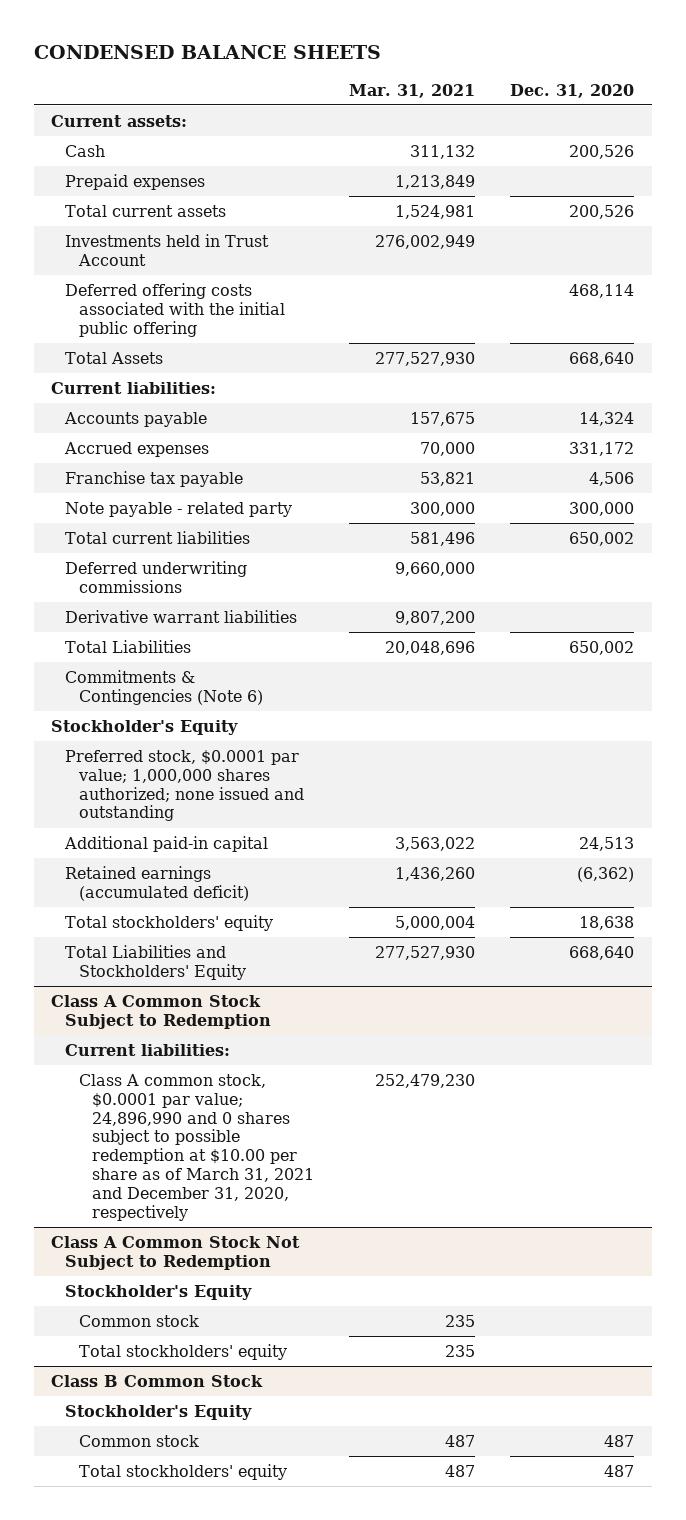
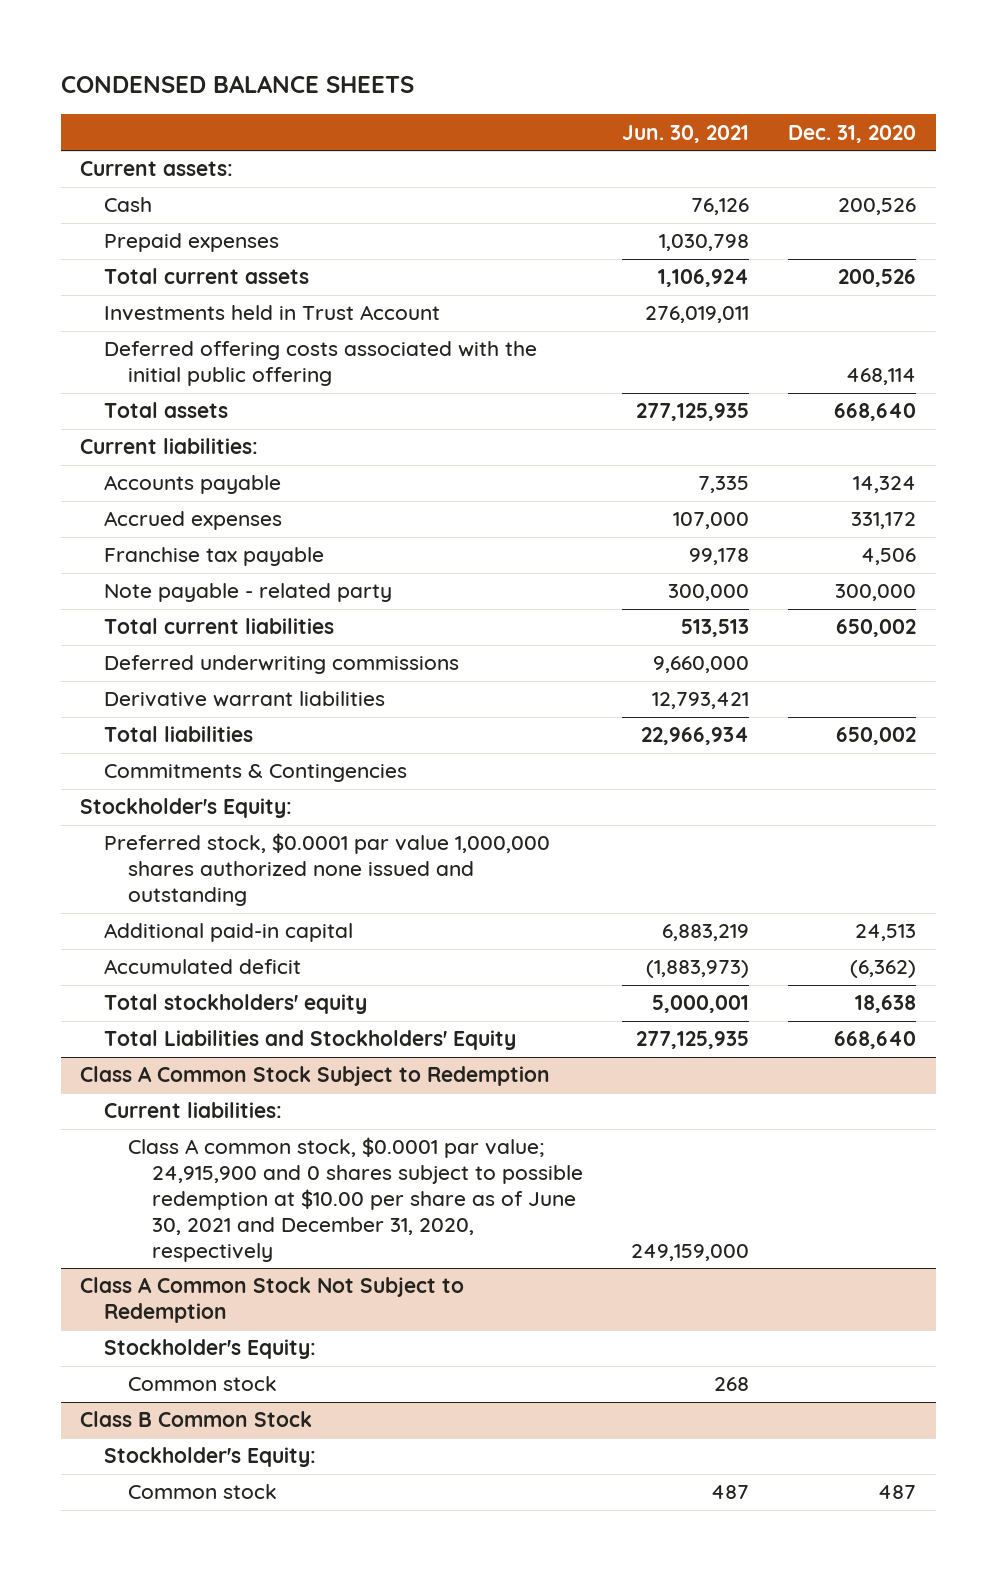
- | Mar. 31, 2021 | Dec. 31, 2020
+ | Jun. 30, 2021 | Dec. 31, 2020
- Total Assets | 277,527,930 | 668,640
+ Total assets | 277,125,935 | 668,640
- Total Liabilities | 20,048,696 | 650,002
- Commitments & Contingencies (Note 6)
- Stockholder's Equity
- Preferred stock, $0.0001 par value; 1,000,000 shares authorized; none issued and outstanding
+ Total liabilities | 22,966,934 | 650,002
+ Commitments & Contingencies
+ Stockholder's Equity:
+ Preferred stock, $0.0001 par value 1,000,000 shares authorized none issued and outstanding
- Retained earnings (accumulated deficit) | 1,436,260 | (6,362)
+ Accumulated deficit | (1,883,973) | (6,362)
@ Class A Common Stock Subject to Redemption
- Class A common stock, $0.0001 par value; 24,896,990 and 0 shares subject to possible redemption at $10.00 per share as of March 31, 2021 and December 31, 2020, respectively | 252,479,230 |
+ Class A common stock, $0.0001 par value; 24,915,900 and 0 shares subject to possible redemption at $10.00 per share as of June 30, 2021 and December 31, 2020, respectively | 249,159,000 |
@ Class A Common Stock Not Subject to Redemption
- Stockholder's Equity
+ Stockholder's Equity:
- Total stockholders' equity | 235 |
@ Class B Common Stock
- Stockholder's Equity
+ Stockholder's Equity:
- Total stockholders' equity | 487 | 487

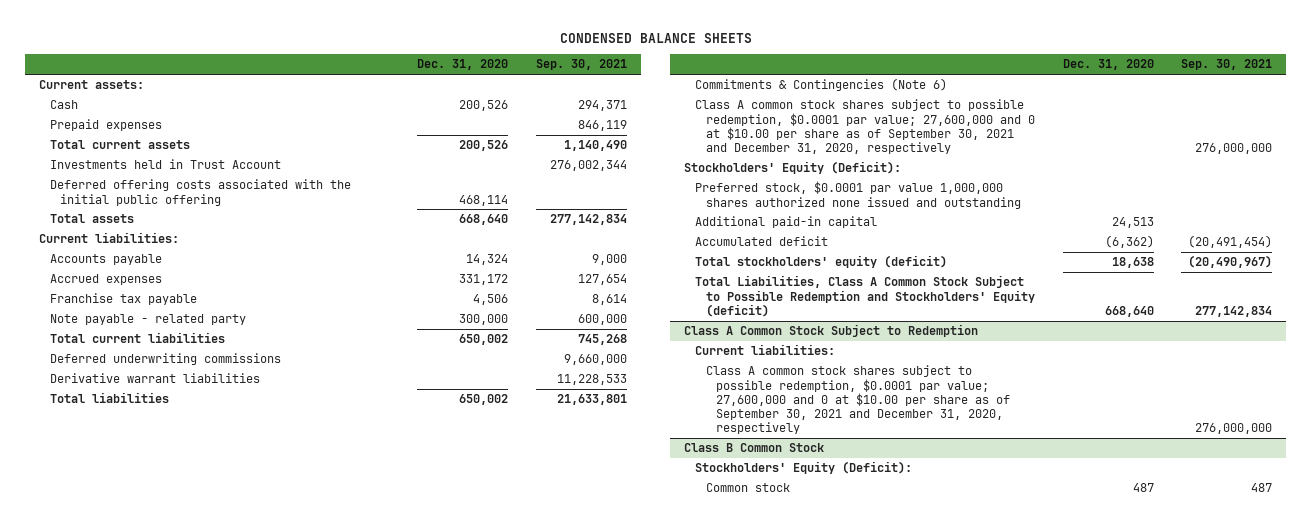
- | Jun. 30, 2021 | Dec. 31, 2020
+ | Dec. 31, 2020 | Sep. 30, 2021
- Commitments & Contingencies
- Stockholder's Equity:
+ Commitments & Contingencies (Note 6)
+ Class A common stock shares subject to possible redemption, $0.0001 par value; 27,600,000 and 0 at $10.00 per share as of September 30, 2021 and December 31, 2020, respectively | | 276,000,000
+ Stockholders' Equity (Deficit):
- Total stockholders' equity | 5,000,001 | 18,638
- Total Liabilities and Stockholders' Equity | 277,125,935 | 668,640
+ Total stockholders' equity (deficit) | 18,638 | (20,490,967)
+ Total Liabilities, Class A Common Stock Subject to Possible Redemption and Stockholders' Equity (deficit) | 668,640 | 277,142,834
@ Class A Common Stock Subject to Redemption
- Class A common stock, $0.0001 par value; 24,915,900 and 0 shares subject to possible redemption at $10.00 per share as of June 30, 2021 and December 31, 2020, respectively | 249,159,000 |
- Class A Common Stock Not Subject to Redemption
- Stockholder's Equity:
- Common stock | 268 |
@ Class A Common Stock Subject to Redemption
+ Class A common stock shares subject to possible redemption, $0.0001 par value; 27,600,000 and 0 at $10.00 per share as of September 30, 2021 and December 31, 2020, respectively | | 276,000,000
@ Class B Common Stock
- Stockholder's Equity:
+ Stockholders' Equity (Deficit):

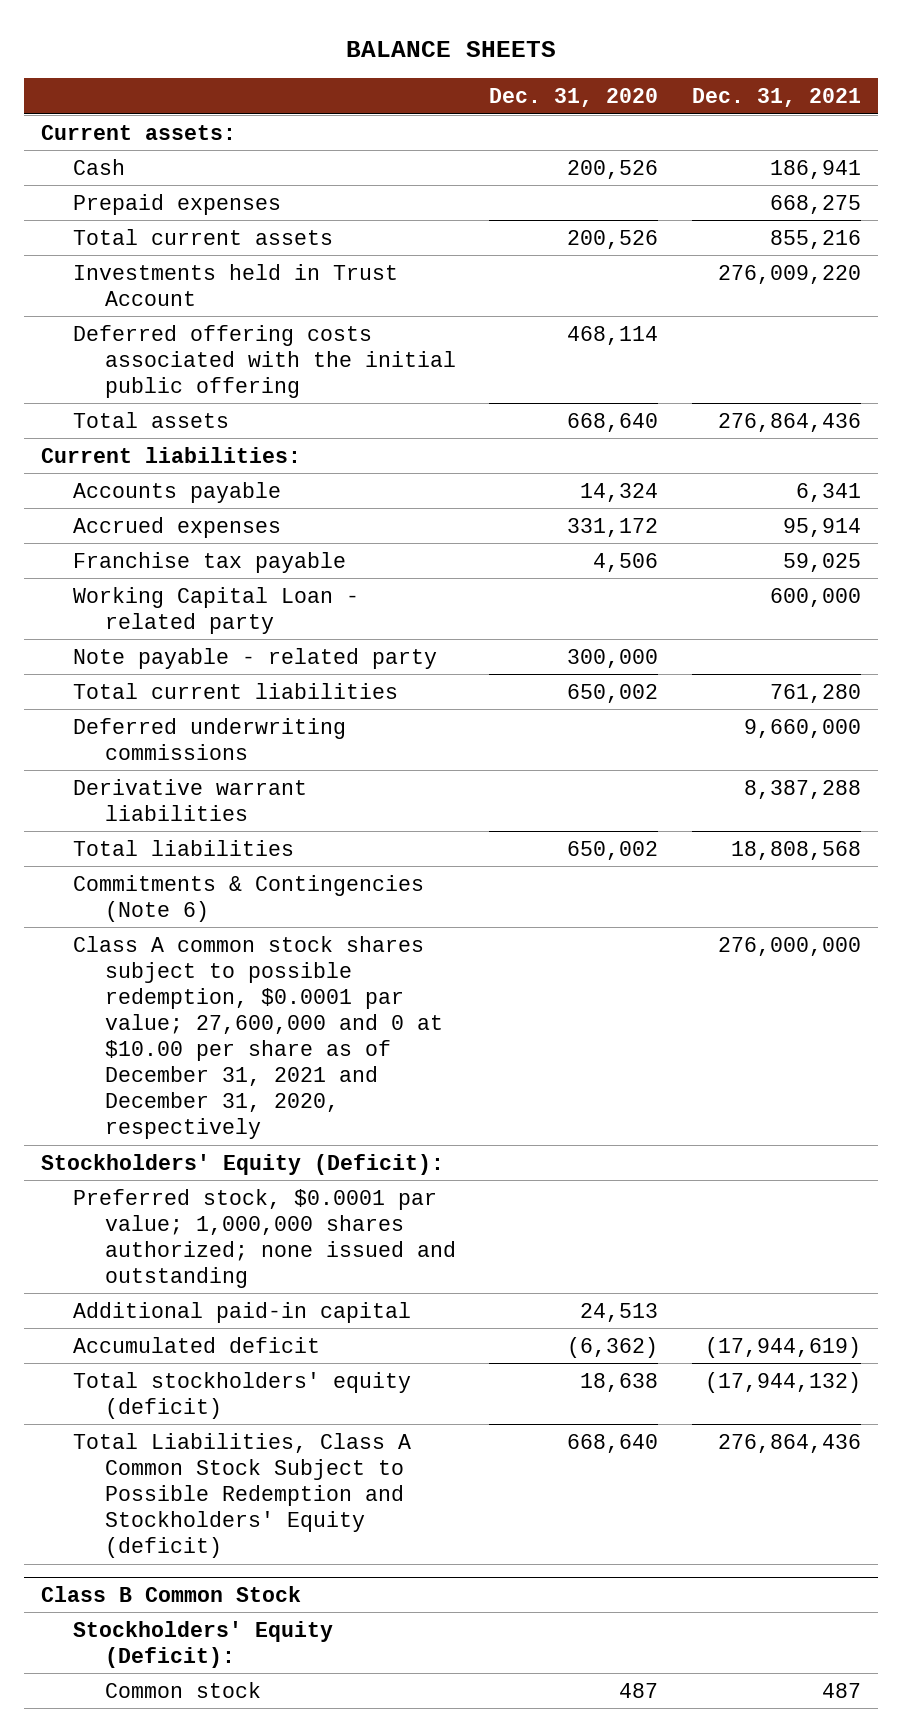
- CONDENSED BALANCE SHEETS
+ BALANCE SHEETS
- | Dec. 31, 2020 | Sep. 30, 2021
+ | Dec. 31, 2020 | Dec. 31, 2021
+ Working Capital Loan - related party | | 600,000
- Class A common stock shares subject to possible redemption, $0.0001 par value; 27,600,000 and 0 at $10.00 per share as of September 30, 2021 and December 31, 2020, respectively | | 276,000,000
+ Class A common stock shares subject to possible redemption, $0.0001 par value; 27,600,000 and 0 at $10.00 per share as of December 31, 2021 and December 31, 2020, respectively | | 276,000,000
- Preferred stock, $0.0001 par value 1,000,000 shares authorized none issued and outstanding
+ Preferred stock, $0.0001 par value; 1,000,000 shares authorized; none issued and outstanding
- Class A Common Stock Subject to Redemption
- Current liabilities:
- Class A common stock shares subject to possible redemption, $0.0001 par value; 27,600,000 and 0 at $10.00 per share as of September 30, 2021 and December 31, 2020, respectively | | 276,000,000

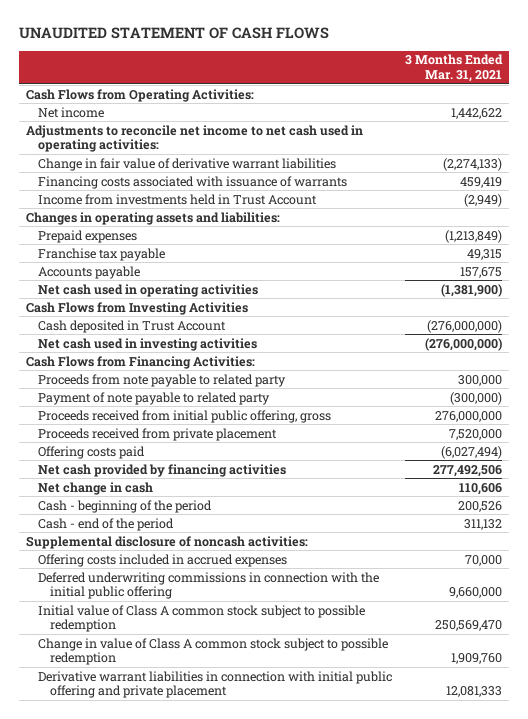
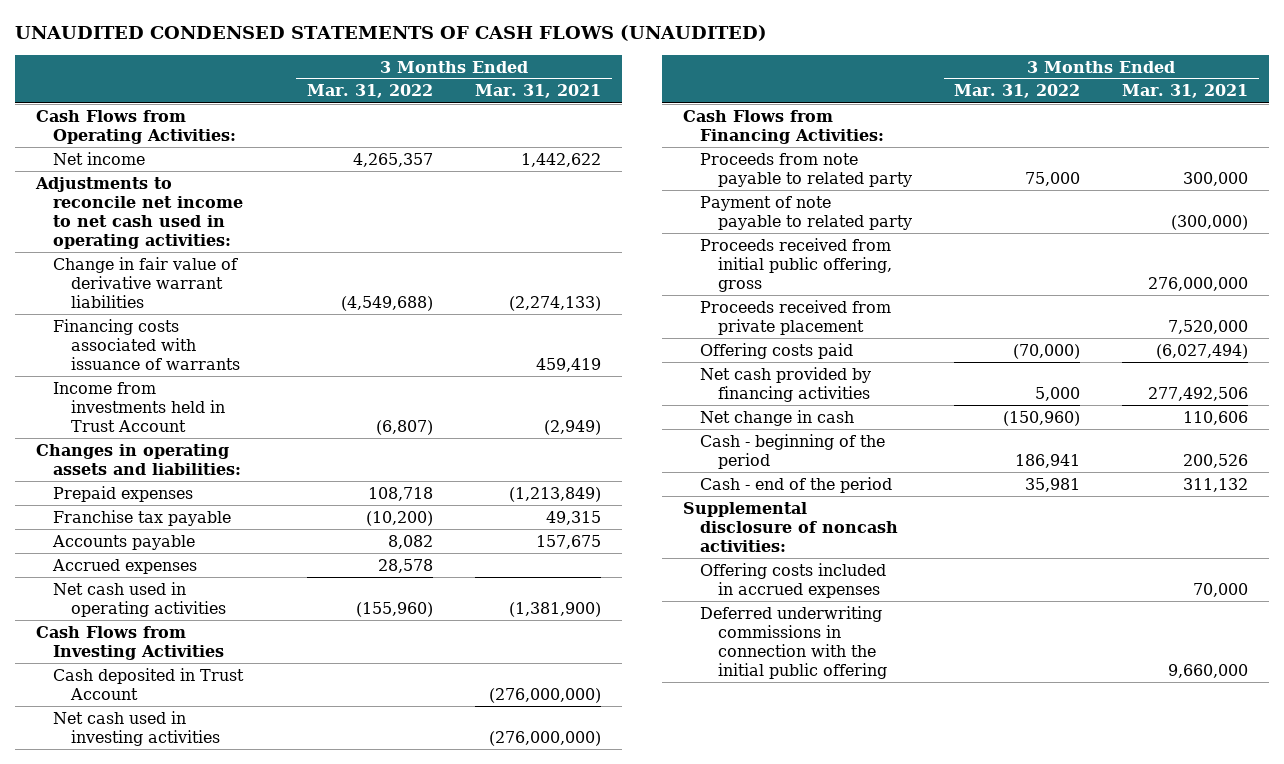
- UNAUDITED STATEMENT OF CASH FLOWS
+ UNAUDITED CONDENSED STATEMENTS OF CASH FLOWS (UNAUDITED)
- | 3 Months Ended Mar. 31, 2021
+ | 3 Months Ended Mar. 31, 2022 | 3 Months Ended Mar. 31, 2021
+ Accrued expenses | 28,578 |
- Initial value of Class A common stock subject to possible redemption | 250,569,470
- Change in value of Class A common stock subject to possible redemption | 1,909,760
- Derivative warrant liabilities in connection with initial public offering and private placement | 12,081,333

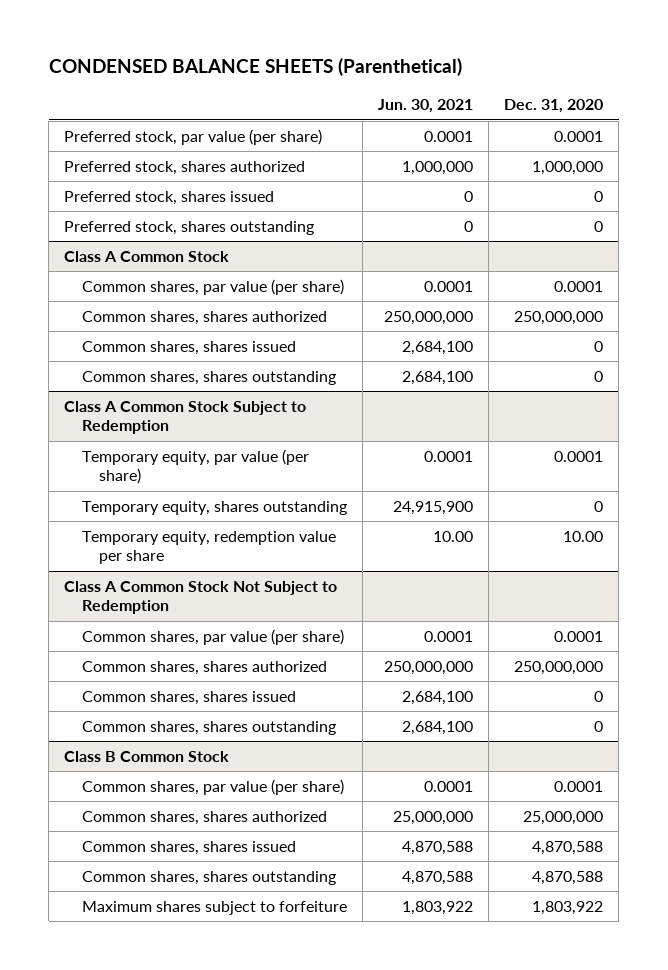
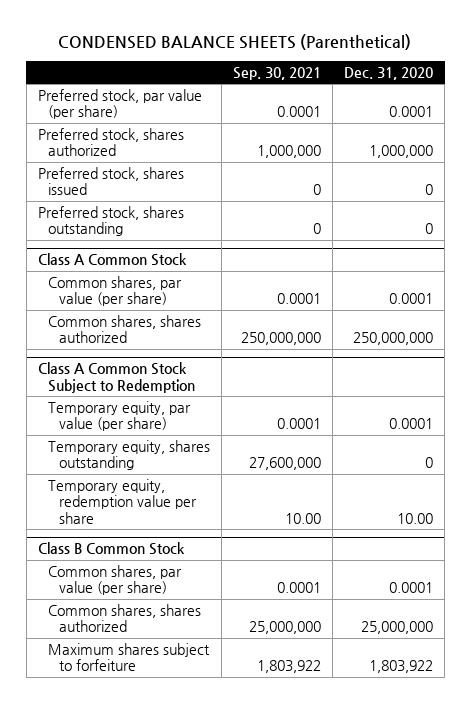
- | Jun. 30, 2021 | Dec. 31, 2020
+ | Sep. 30, 2021 | Dec. 31, 2020
@ Class A Common Stock
- Common shares, shares issued | 2,684,100 | 0
- Common shares, shares outstanding | 2,684,100 | 0
- Class A Common Stock Not Subject to Redemption
- Common shares, par value (per share) | 0.0001 | 0.0001
- Common shares, shares authorized | 250,000,000 | 250,000,000
- Common shares, shares issued | 2,684,100 | 0
- Common shares, shares outstanding | 2,684,100 | 0
@ Class B Common Stock
- Common shares, shares issued | 4,870,588 | 4,870,588
- Common shares, shares outstanding | 4,870,588 | 4,870,588

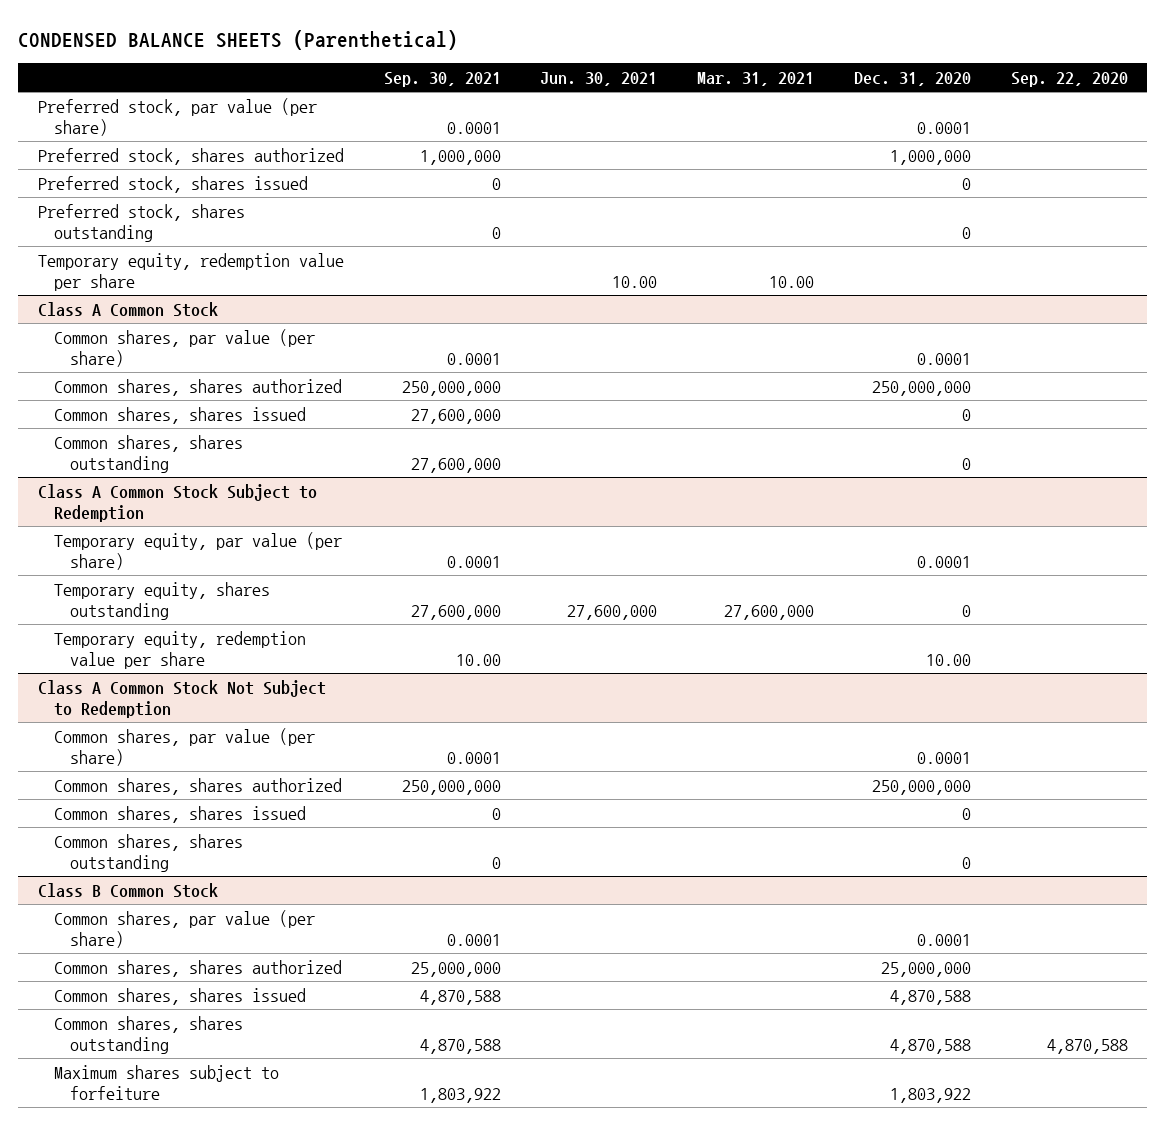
- | Sep. 30, 2021 | Dec. 31, 2020
+ | Sep. 30, 2021 | Jun. 30, 2021 | Mar. 31, 2021 | Dec. 31, 2020 | Sep. 22, 2020
+ Temporary equity, redemption value per share | | 10.00 | 10.00 | |
@ Class A Common Stock
+ Common shares, shares issued | 27,600,000 | | | 0 |
+ Common shares, shares outstanding | 27,600,000 | | | 0 |
+ Class A Common Stock Not Subject to Redemption
+ Common shares, par value (per share) | 0.0001 | | | 0.0001 |
+ Common shares, shares authorized | 250,000,000 | | | 250,000,000 |
+ Common shares, shares issued | 0 | | | 0 |
+ Common shares, shares outstanding | 0 | | | 0 |
@ Class B Common Stock
+ Common shares, shares issued | 4,870,588 | | | 4,870,588 |
+ Common shares, shares outstanding | 4,870,588 | | | 4,870,588 | 4,870,588

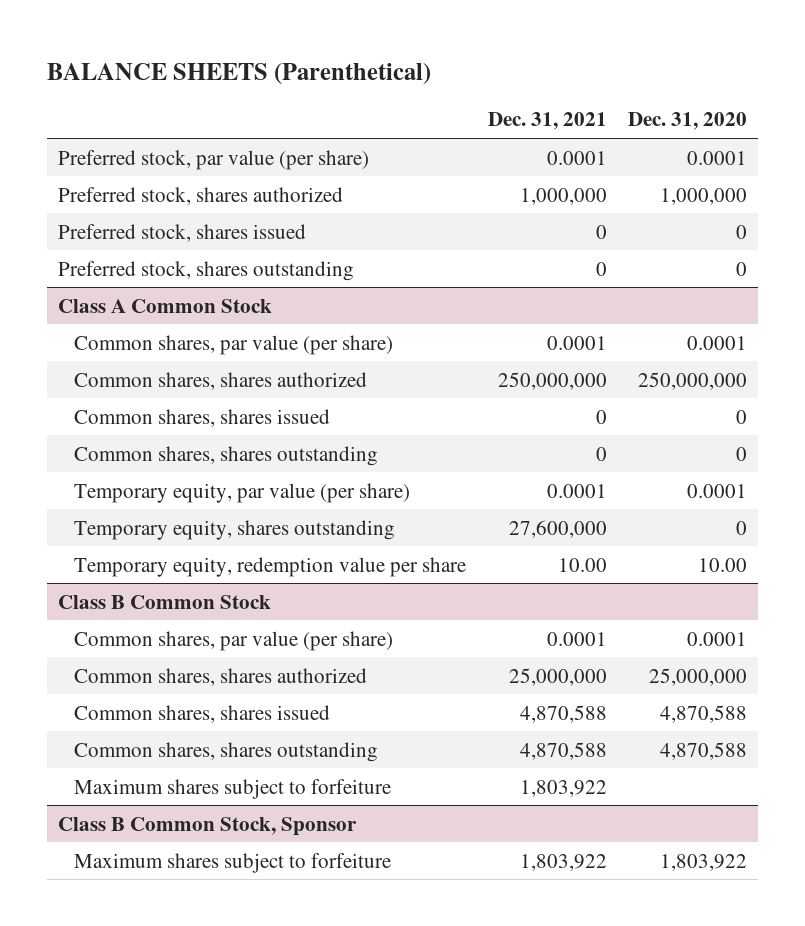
- CONDENSED BALANCE SHEETS (Parenthetical)
+ BALANCE SHEETS (Parenthetical)
- | Sep. 30, 2021 | Jun. 30, 2021 | Mar. 31, 2021 | Dec. 31, 2020 | Sep. 22, 2020
+ | Dec. 31, 2021 | Dec. 31, 2020
- Temporary equity, redemption value per share | | 10.00 | 10.00 | |
- Class A Common Stock Subject to Redemption
- Class A Common Stock Not Subject to Redemption
- Common shares, par value (per share) | 0.0001 | | | 0.0001 |
- Common shares, shares authorized | 250,000,000 | | | 250,000,000 |
- Common shares, shares issued | 0 | | | 0 |
- Common shares, shares outstanding | 0 | | | 0 |
@ Class B Common Stock
+ Maximum shares subject to forfeiture | 1,803,922 |
+ Class B Common Stock, Sponsor

